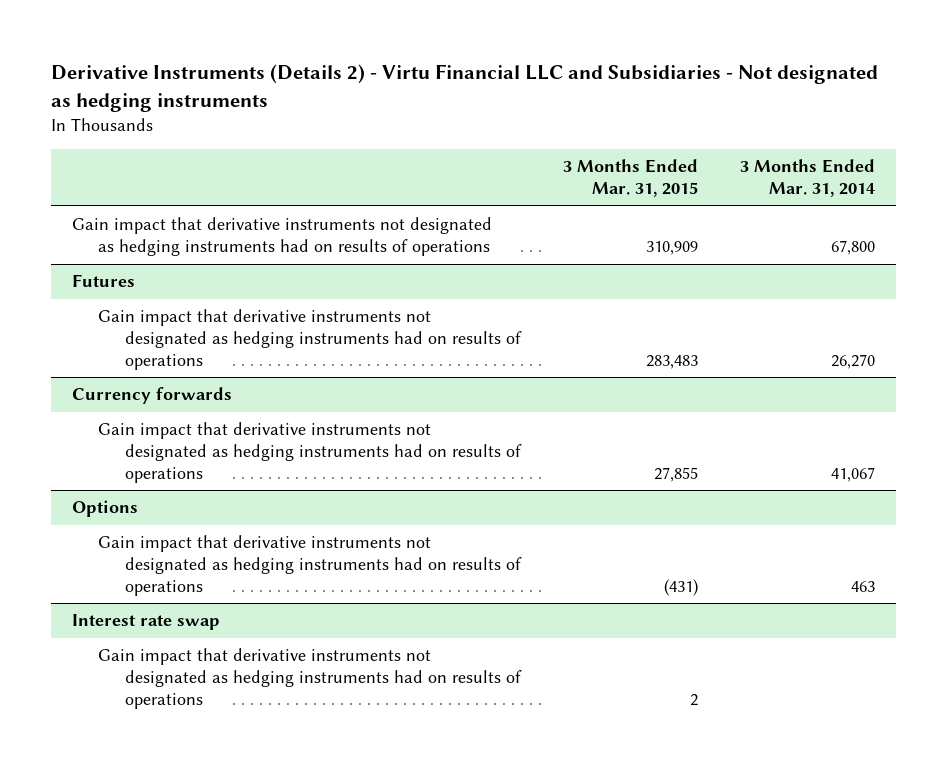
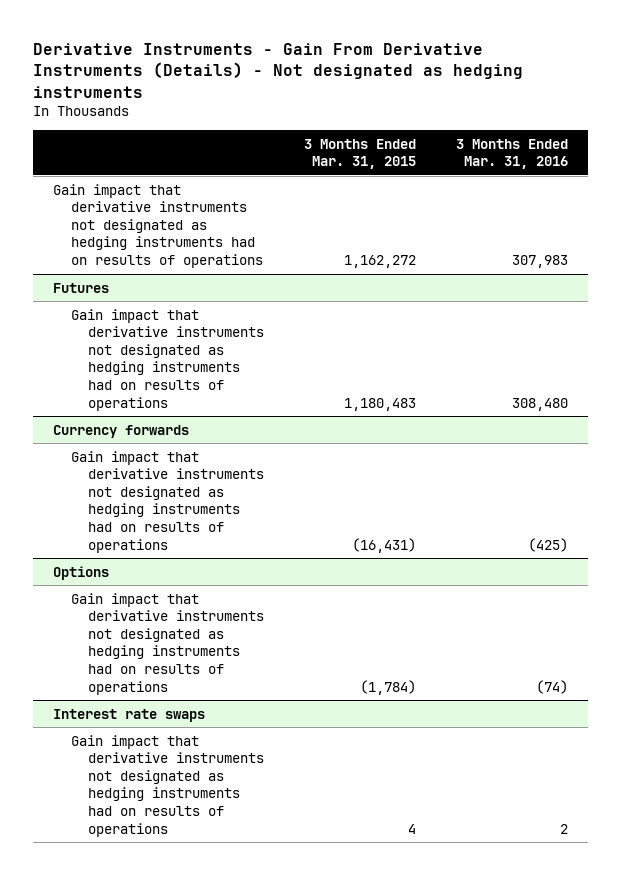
- Derivative Instruments (Details 2) - Virtu Financial LLC and Subsidiaries - Not designated as hedging instruments
+ Derivative Instruments - Gain From Derivative Instruments (Details) - Not designated as hedging instruments
- | 3 Months Ended Mar. 31, 2015 | 3 Months Ended Mar. 31, 2014
+ | 3 Months Ended Mar. 31, 2015 | 3 Months Ended Mar. 31, 2016
- Gain impact that derivative instruments not designated as hedging instruments had on results of operations | 310,909 | 67,800
+ Gain impact that derivative instruments not designated as hedging instruments had on results of operations | 1,162,272 | 307,983
@ Futures
- Gain impact that derivative instruments not designated as hedging instruments had on results of operations | 283,483 | 26,270
+ Gain impact that derivative instruments not designated as hedging instruments had on results of operations | 1,180,483 | 308,480
@ Currency forwards
- Gain impact that derivative instruments not designated as hedging instruments had on results of operations | 27,855 | 41,067
+ Gain impact that derivative instruments not designated as hedging instruments had on results of operations | (16,431) | (425)
@ Options
- Gain impact that derivative instruments not designated as hedging instruments had on results of operations | (431) | 463
- Interest rate swap
- Gain impact that derivative instruments not designated as hedging instruments had on results of operations | 2 |
@ Options
+ Gain impact that derivative instruments not designated as hedging instruments had on results of operations | (1,784) | (74)
+ Interest rate swaps
+ Gain impact that derivative instruments not designated as hedging instruments had on results of operations | 4 | 2

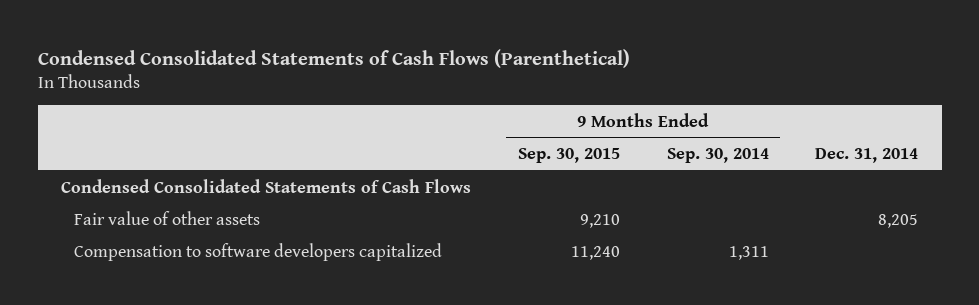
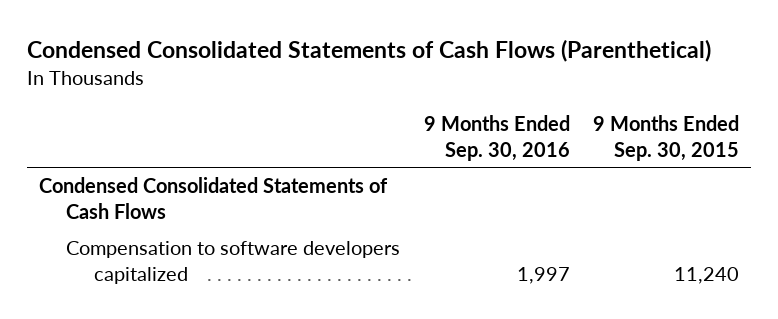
- | 9 Months Ended Sep. 30, 2015 | 9 Months Ended Sep. 30, 2014 | Dec. 31, 2014
+ | 9 Months Ended Sep. 30, 2016 | 9 Months Ended Sep. 30, 2015
- Fair value of other assets | 9,210 | | 8,205

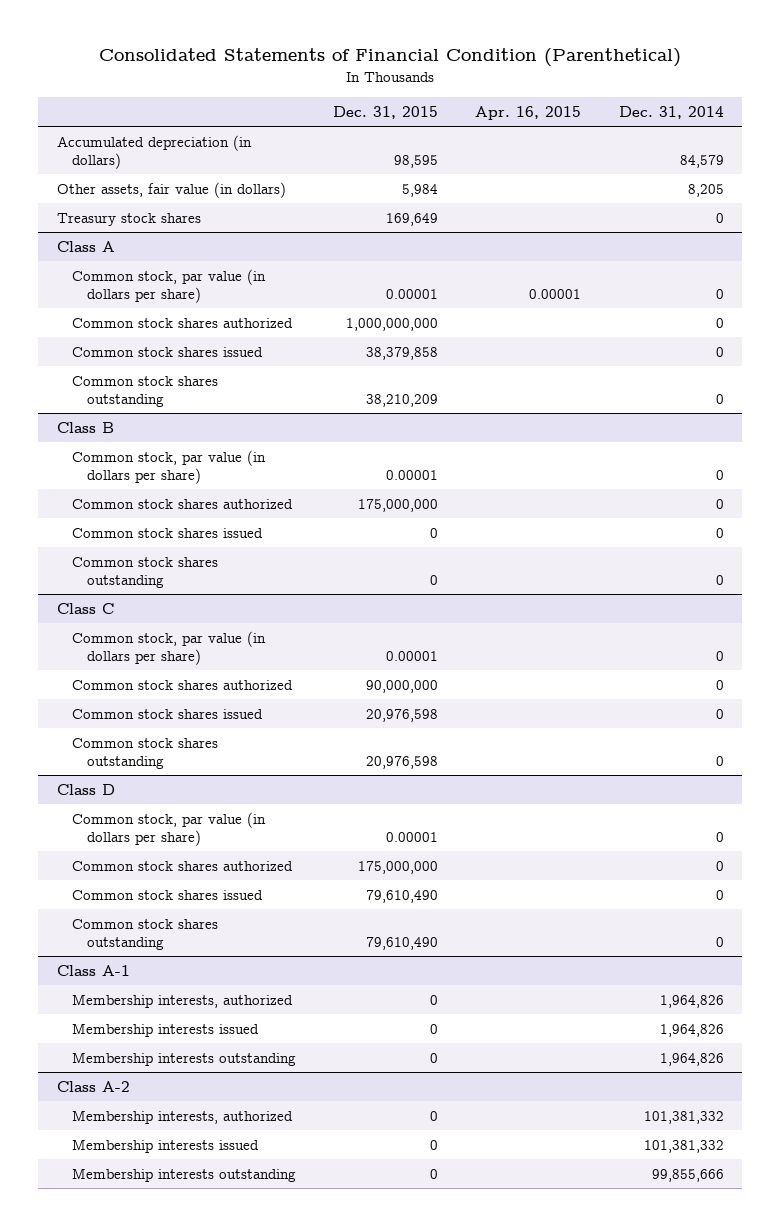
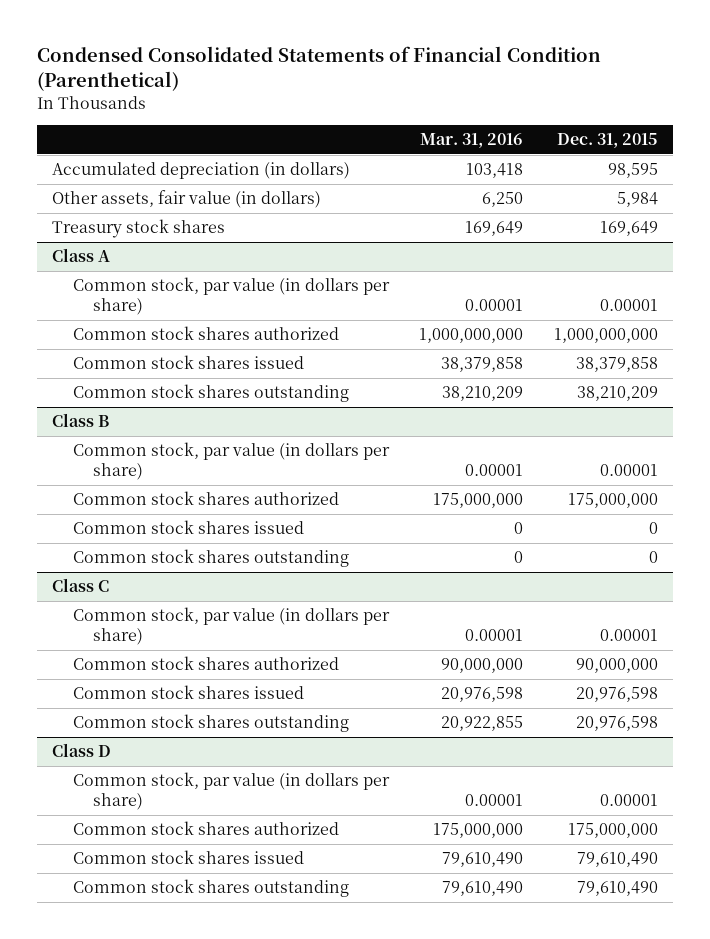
- Consolidated Statements of Financial Condition (Parenthetical)
+ Condensed Consolidated Statements of Financial Condition (Parenthetical)
- | Dec. 31, 2015 | Apr. 16, 2015 | Dec. 31, 2014
+ | Mar. 31, 2016 | Dec. 31, 2015
- Class A-1
- Membership interests, authorized | 0 | | 1,964,826
- Membership interests issued | 0 | | 1,964,826
- Membership interests outstanding | 0 | | 1,964,826
- Class A-2
- Membership interests, authorized | 0 | | 101,381,332
- Membership interests issued | 0 | | 101,381,332
- Membership interests outstanding | 0 | | 99,855,666

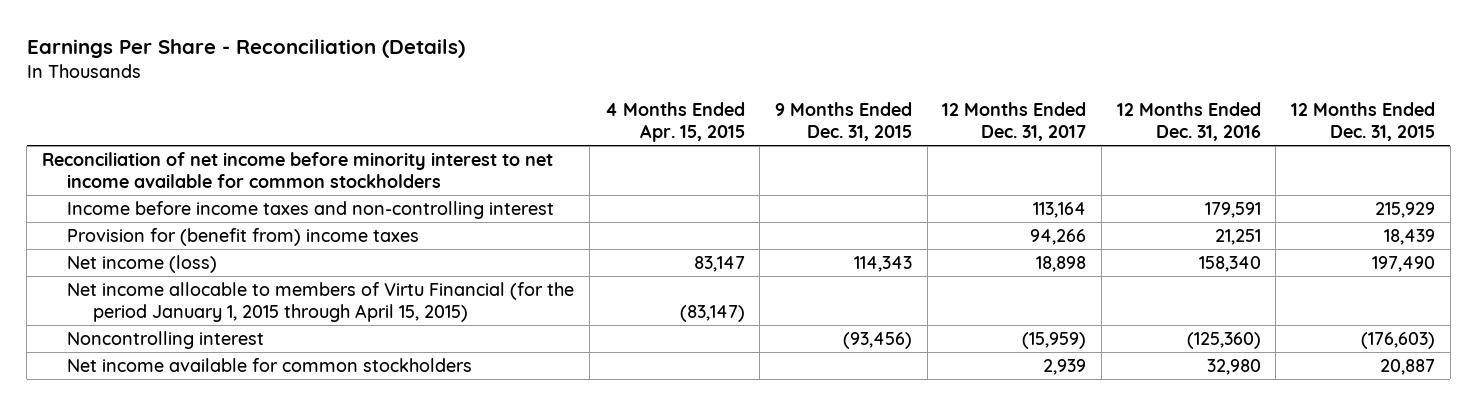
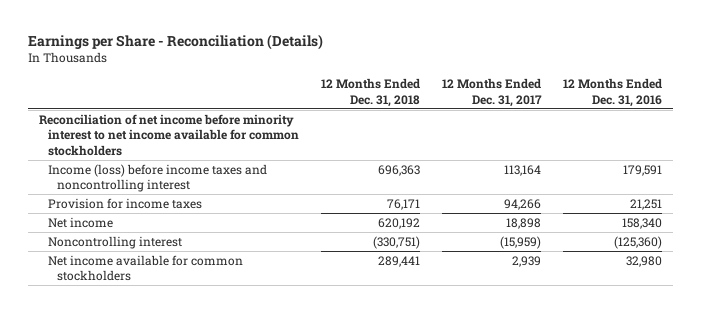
- Earnings Per Share - Reconciliation (Details)
+ Earnings per Share - Reconciliation (Details)
- | 4 Months Ended Apr. 15, 2015 | 9 Months Ended Dec. 31, 2015 | 12 Months Ended Dec. 31, 2017 | 12 Months Ended Dec. 31, 2016 | 12 Months Ended Dec. 31, 2015
+ | 12 Months Ended Dec. 31, 2018 | 12 Months Ended Dec. 31, 2017 | 12 Months Ended Dec. 31, 2016
- Income before income taxes and non-controlling interest | | | 113,164 | 179,591 | 215,929
- Provision for (benefit from) income taxes | | | 94,266 | 21,251 | 18,439
- Net income (loss) | 83,147 | 114,343 | 18,898 | 158,340 | 197,490
- Net income allocable to members of Virtu Financial (for the period January 1, 2015 through April 15, 2015) | (83,147) | | | |
+ Income (loss) before income taxes and noncontrolling interest | 696,363 | 113,164 | 179,591
+ Provision for income taxes | 76,171 | 94,266 | 21,251
+ Net income | 620,192 | 18,898 | 158,340

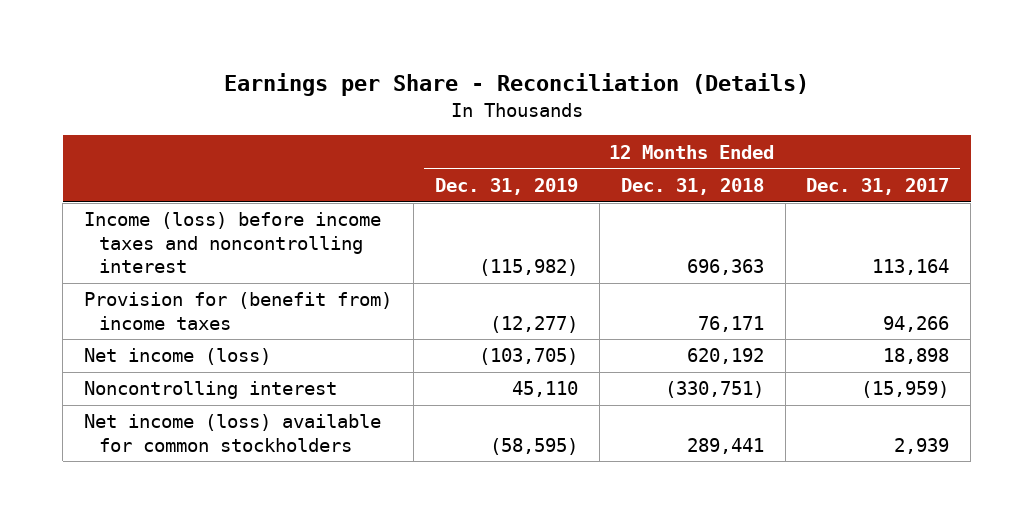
- | 12 Months Ended Dec. 31, 2018 | 12 Months Ended Dec. 31, 2017 | 12 Months Ended Dec. 31, 2016
+ | 12 Months Ended Dec. 31, 2019 | 12 Months Ended Dec. 31, 2018 | 12 Months Ended Dec. 31, 2017
- Reconciliation of net income before minority interest to net income available for common stockholders
- Provision for income taxes | 76,171 | 94,266 | 21,251
- Net income | 620,192 | 18,898 | 158,340
+ Provision for (benefit from) income taxes | (12,277) | 76,171 | 94,266
+ Net income (loss) | (103,705) | 620,192 | 18,898
- Net income available for common stockholders | 289,441 | 2,939 | 32,980
+ Net income (loss) available for common stockholders | (58,595) | 289,441 | 2,939

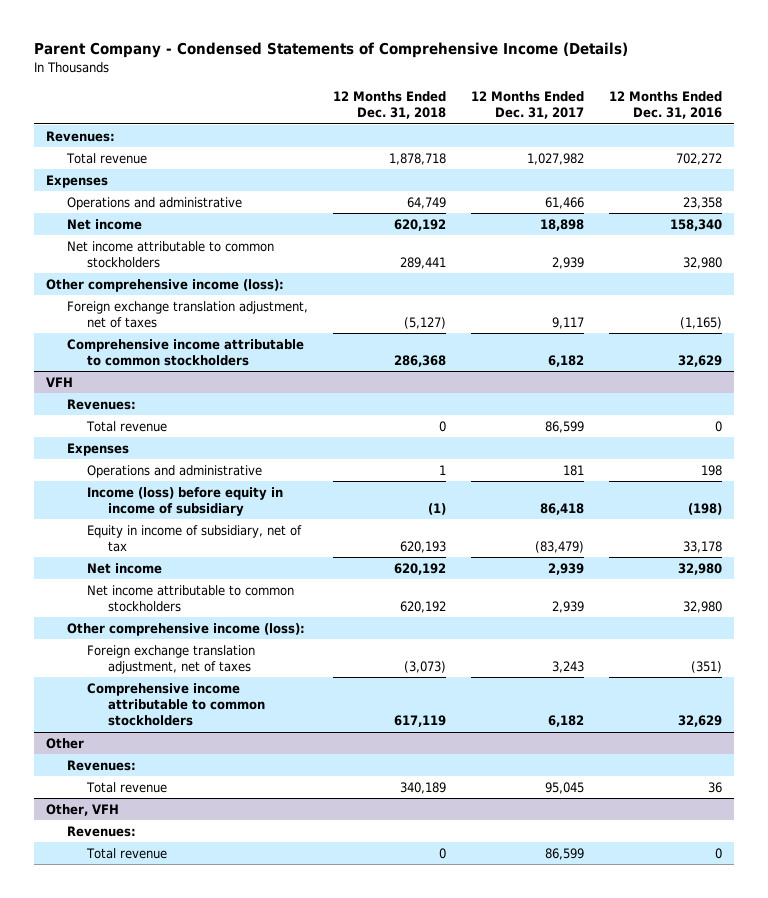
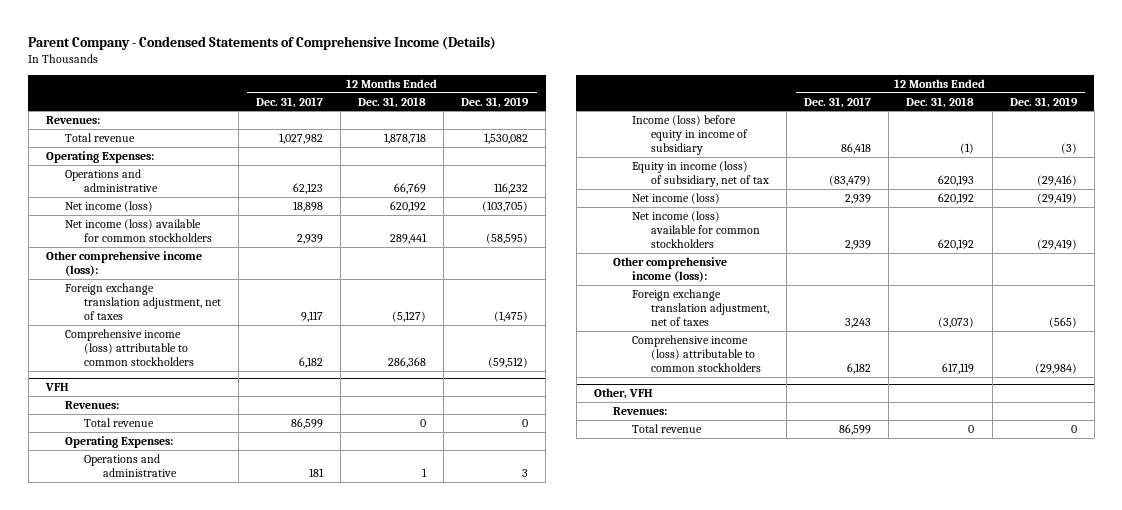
- | 12 Months Ended Dec. 31, 2018 | 12 Months Ended Dec. 31, 2017 | 12 Months Ended Dec. 31, 2016
+ | 12 Months Ended Dec. 31, 2017 | 12 Months Ended Dec. 31, 2018 | 12 Months Ended Dec. 31, 2019
- Expenses
- Operations and administrative | 64,749 | 61,466 | 23,358
- Net income | 620,192 | 18,898 | 158,340
- Net income attributable to common stockholders | 289,441 | 2,939 | 32,980
+ Operating Expenses:
+ Operations and administrative | 62,123 | 66,769 | 116,232
+ Net income (loss) | 18,898 | 620,192 | (103,705)
+ Net income (loss) available for common stockholders | 2,939 | 289,441 | (58,595)
- Comprehensive income attributable to common stockholders | 286,368 | 6,182 | 32,629
+ Comprehensive income (loss) attributable to common stockholders | 6,182 | 286,368 | (59,512)
@ VFH
- Expenses
+ Operating Expenses:
- Equity in income of subsidiary, net of tax | 620,193 | (83,479) | 33,178
- Net income | 620,192 | 2,939 | 32,980
- Net income attributable to common stockholders | 620,192 | 2,939 | 32,980
+ Equity in income (loss) of subsidiary, net of tax | (83,479) | 620,193 | (29,416)
+ Net income (loss) | 2,939 | 620,192 | (29,419)
+ Net income (loss) available for common stockholders | 2,939 | 620,192 | (29,419)
- Comprehensive income attributable to common stockholders | 617,119 | 6,182 | 32,629
- Other
- Revenues:
- Total revenue | 340,189 | 95,045 | 36
@ VFH
+ Comprehensive income (loss) attributable to common stockholders | 6,182 | 617,119 | (29,984)

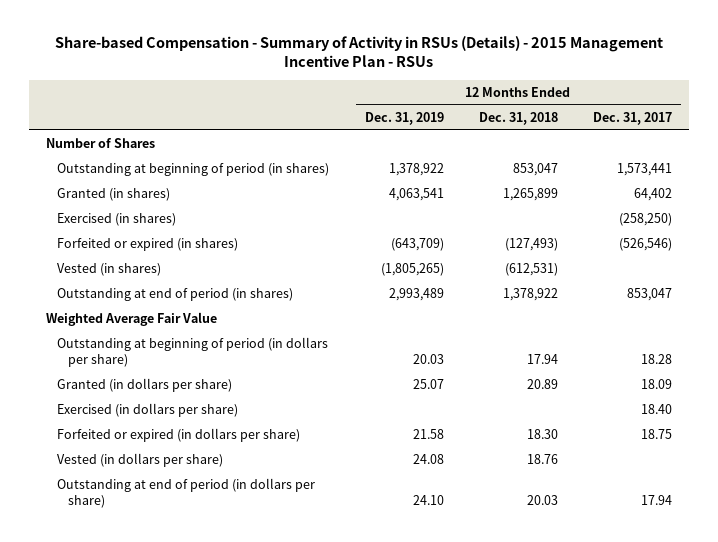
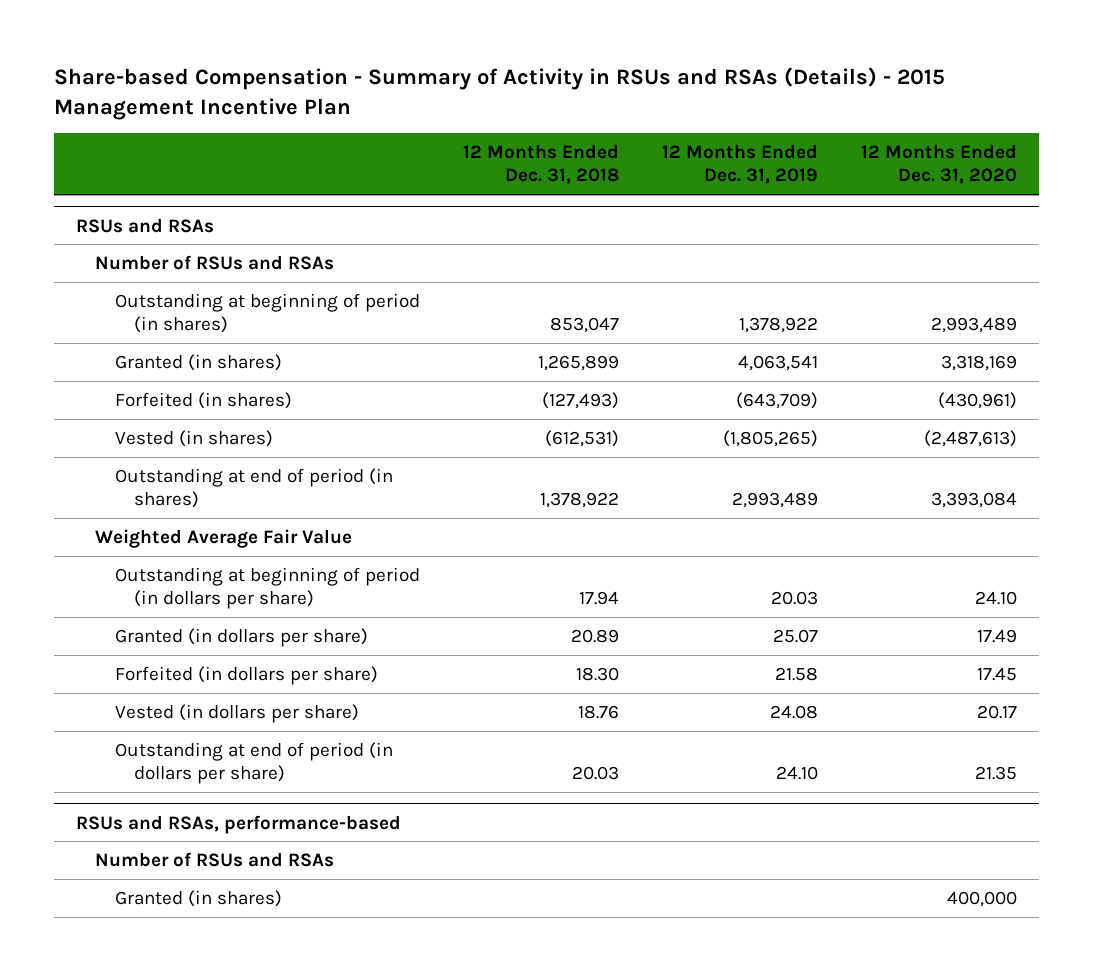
- Share-based Compensation - Summary of Activity in RSUs (Details) - 2015 Management Incentive Plan - RSUs
+ Share-based Compensation - Summary of Activity in RSUs and RSAs (Details) - 2015 Management Incentive Plan
- | 12 Months Ended Dec. 31, 2019 | 12 Months Ended Dec. 31, 2018 | 12 Months Ended Dec. 31, 2017
+ | 12 Months Ended Dec. 31, 2018 | 12 Months Ended Dec. 31, 2019 | 12 Months Ended Dec. 31, 2020
- Number of Shares
+ RSUs and RSAs
+ Number of RSUs and RSAs
- Exercised (in shares) | | | (258,250)
- Forfeited or expired (in shares) | (643,709) | (127,493) | (526,546)
+ Forfeited (in shares) | (127,493) | (643,709) | (430,961)
- Exercised (in dollars per share) | | | 18.40
- Forfeited or expired (in dollars per share) | 21.58 | 18.30 | 18.75
+ Forfeited (in dollars per share) | 18.30 | 21.58 | 17.45
+ RSUs and RSAs, performance-based
+ Number of RSUs and RSAs
+ Granted (in shares) | | | 400,000

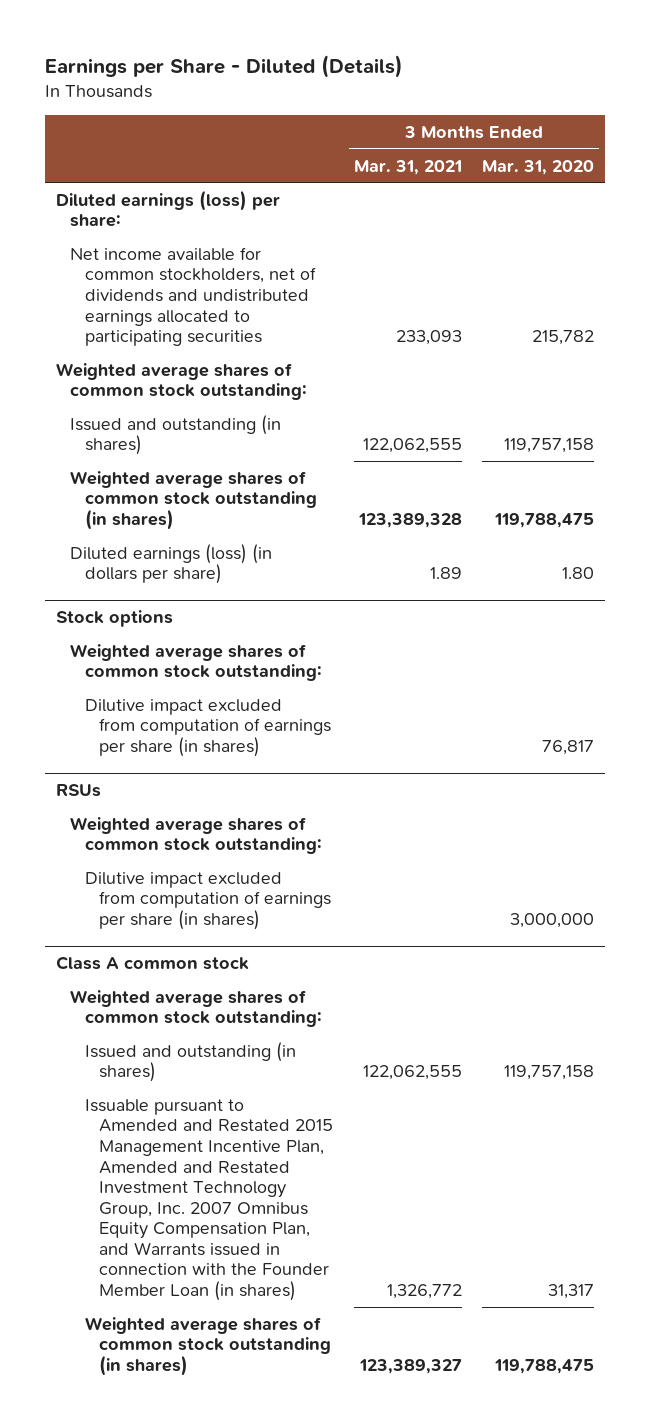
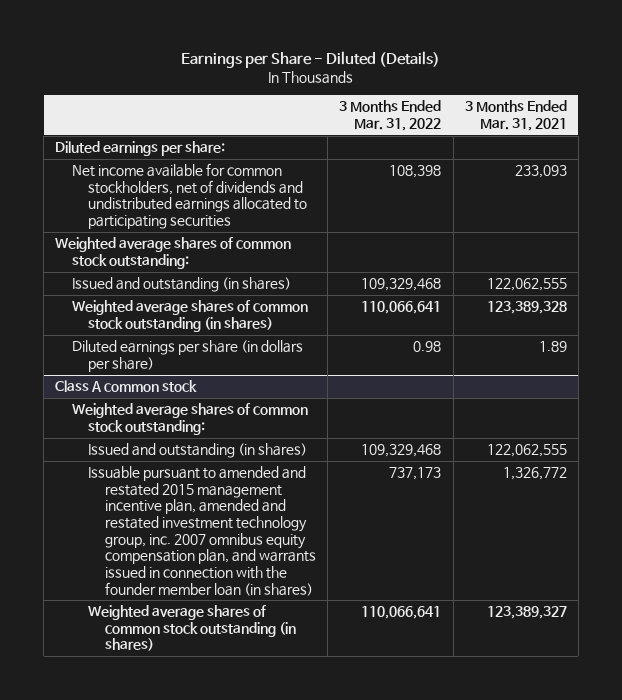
- | 3 Months Ended Mar. 31, 2021 | 3 Months Ended Mar. 31, 2020
+ | 3 Months Ended Mar. 31, 2022 | 3 Months Ended Mar. 31, 2021
- Diluted earnings (loss) per share:
+ Diluted earnings per share:
- Diluted earnings (loss) (in dollars per share) | 1.89 | 1.80
- Stock options
- Weighted average shares of common stock outstanding:
- Dilutive impact excluded from computation of earnings per share (in shares) | | 76,817
- RSUs
- Weighted average shares of common stock outstanding:
- Dilutive impact excluded from computation of earnings per share (in shares) | | 3,000,000
+ Diluted earnings per share (in dollars per share) | 0.98 | 1.89
@ Class A common stock
- Issuable pursuant to Amended and Restated 2015 Management Incentive Plan, Amended and Restated Investment Technology Group, Inc. 2007 Omnibus Equity Compensation Plan, and Warrants issued in connection with the Founder Member Loan (in shares) | 1,326,772 | 31,317
+ Issuable pursuant to amended and restated 2015 management incentive plan, amended and restated investment technology group, inc. 2007 omnibus equity compensation plan, and warrants issued in connection with the founder member loan (in shares) | 737,173 | 1,326,772

